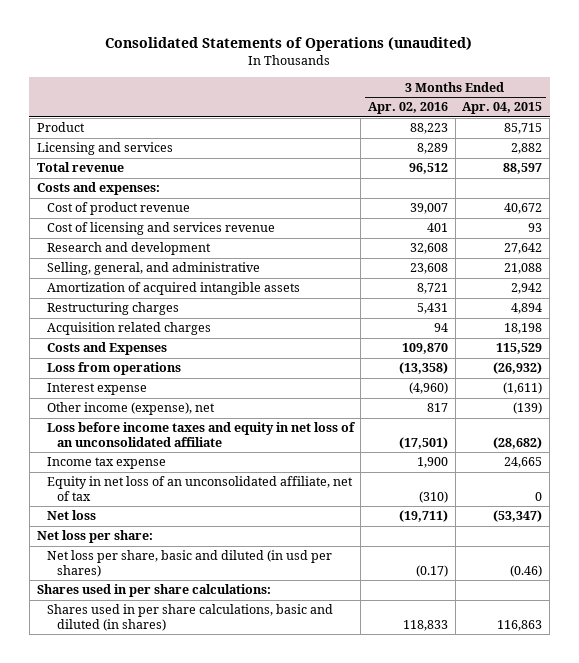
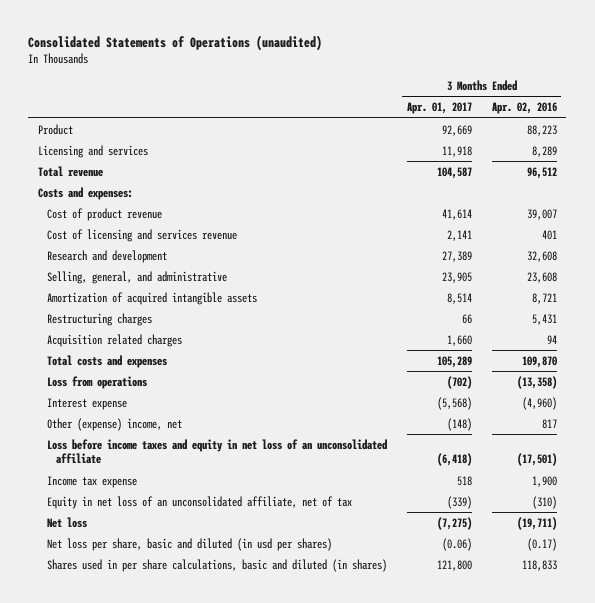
- | 3 Months Ended Apr. 02, 2016 | 3 Months Ended Apr. 04, 2015
+ | 3 Months Ended Apr. 01, 2017 | 3 Months Ended Apr. 02, 2016
- Costs and Expenses | 109,870 | 115,529
+ Total costs and expenses | 105,289 | 109,870
- Other income (expense), net | 817 | (139)
+ Other (expense) income, net | (148) | 817
- Net loss per share:
- Shares used in per share calculations:

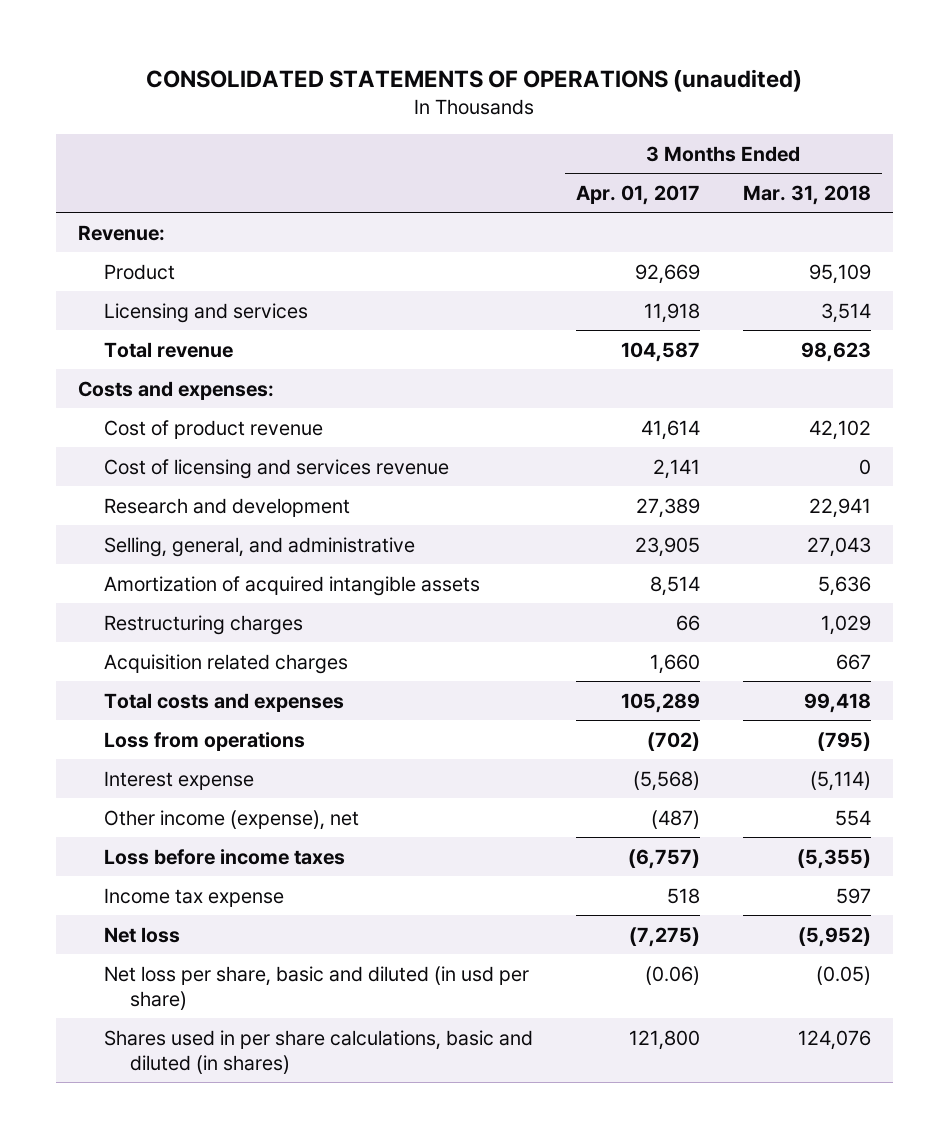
- Consolidated Statements of Operations (unaudited)
+ CONSOLIDATED STATEMENTS OF OPERATIONS (unaudited)
- | 3 Months Ended Apr. 01, 2017 | 3 Months Ended Apr. 02, 2016
+ | 3 Months Ended Apr. 01, 2017 | 3 Months Ended Mar. 31, 2018
+ Revenue:
- Other (expense) income, net | (148) | 817
- Loss before income taxes and equity in net loss of an unconsolidated affiliate | (6,418) | (17,501)
+ Other income (expense), net | (487) | 554
+ Loss before income taxes | (6,757) | (5,355)
- Equity in net loss of an unconsolidated affiliate, net of tax | (339) | (310)
- Net loss per share, basic and diluted (in usd per shares) | (0.06) | (0.17)
+ Net loss per share, basic and diluted (in usd per share) | (0.06) | (0.05)

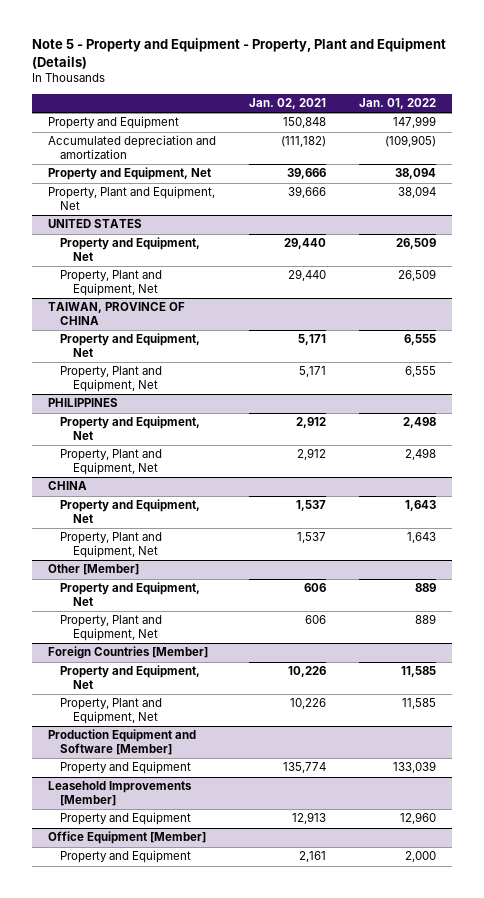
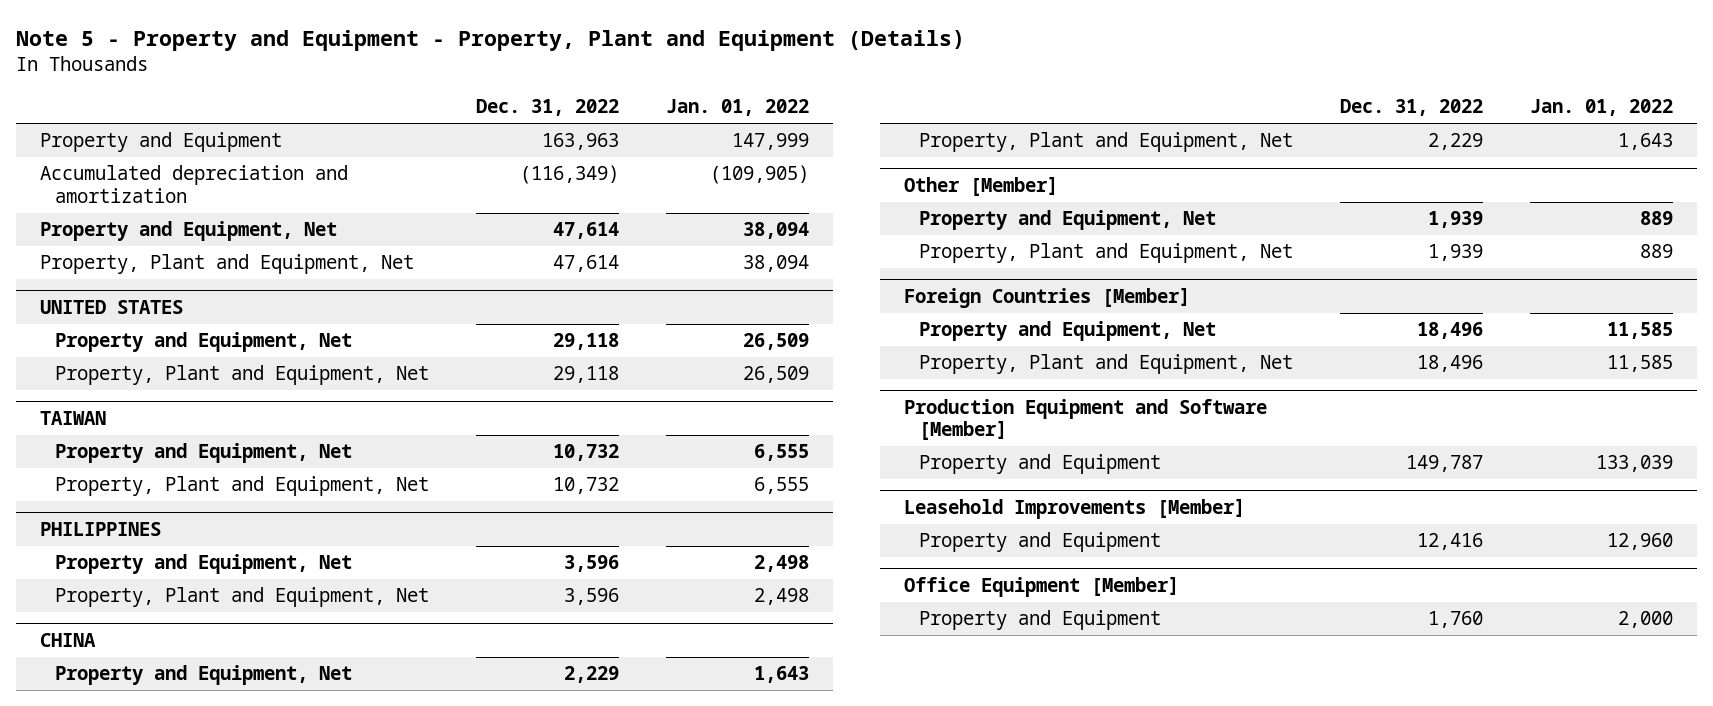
- | Jan. 02, 2021 | Jan. 01, 2022
+ | Dec. 31, 2022 | Jan. 01, 2022
- TAIWAN, PROVINCE OF CHINA
+ TAIWAN

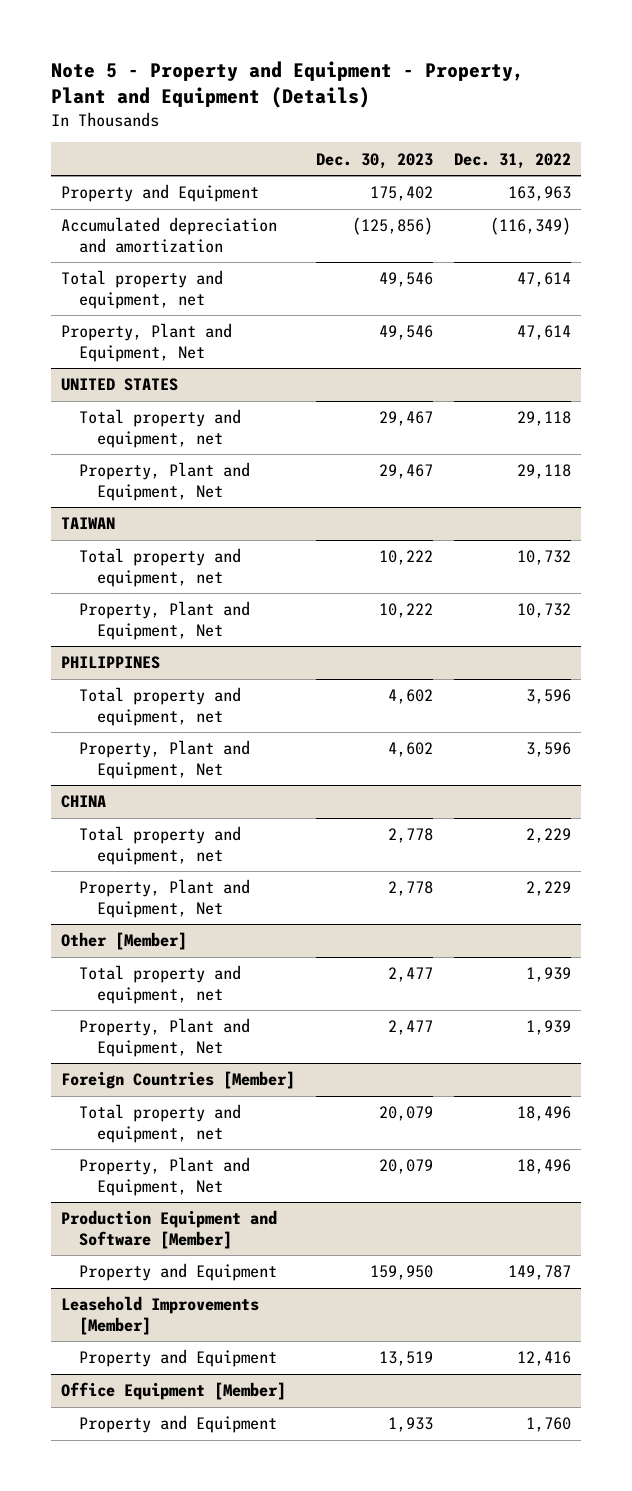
- | Dec. 31, 2022 | Jan. 01, 2022
+ | Dec. 30, 2023 | Dec. 31, 2022
- Property and Equipment, Net | 47,614 | 38,094
+ Total property and equipment, net | 49,546 | 47,614
@ UNITED STATES
- Property and Equipment, Net | 29,118 | 26,509
+ Total property and equipment, net | 29,467 | 29,118
@ TAIWAN
- Property and Equipment, Net | 10,732 | 6,555
+ Total property and equipment, net | 10,222 | 10,732
@ PHILIPPINES
- Property and Equipment, Net | 3,596 | 2,498
+ Total property and equipment, net | 4,602 | 3,596
@ CHINA
- Property and Equipment, Net | 2,229 | 1,643
+ Total property and equipment, net | 2,778 | 2,229
@ Other [Member]
- Property and Equipment, Net | 1,939 | 889
+ Total property and equipment, net | 2,477 | 1,939
@ Foreign Countries [Member]
- Property and Equipment, Net | 18,496 | 11,585
+ Total property and equipment, net | 20,079 | 18,496

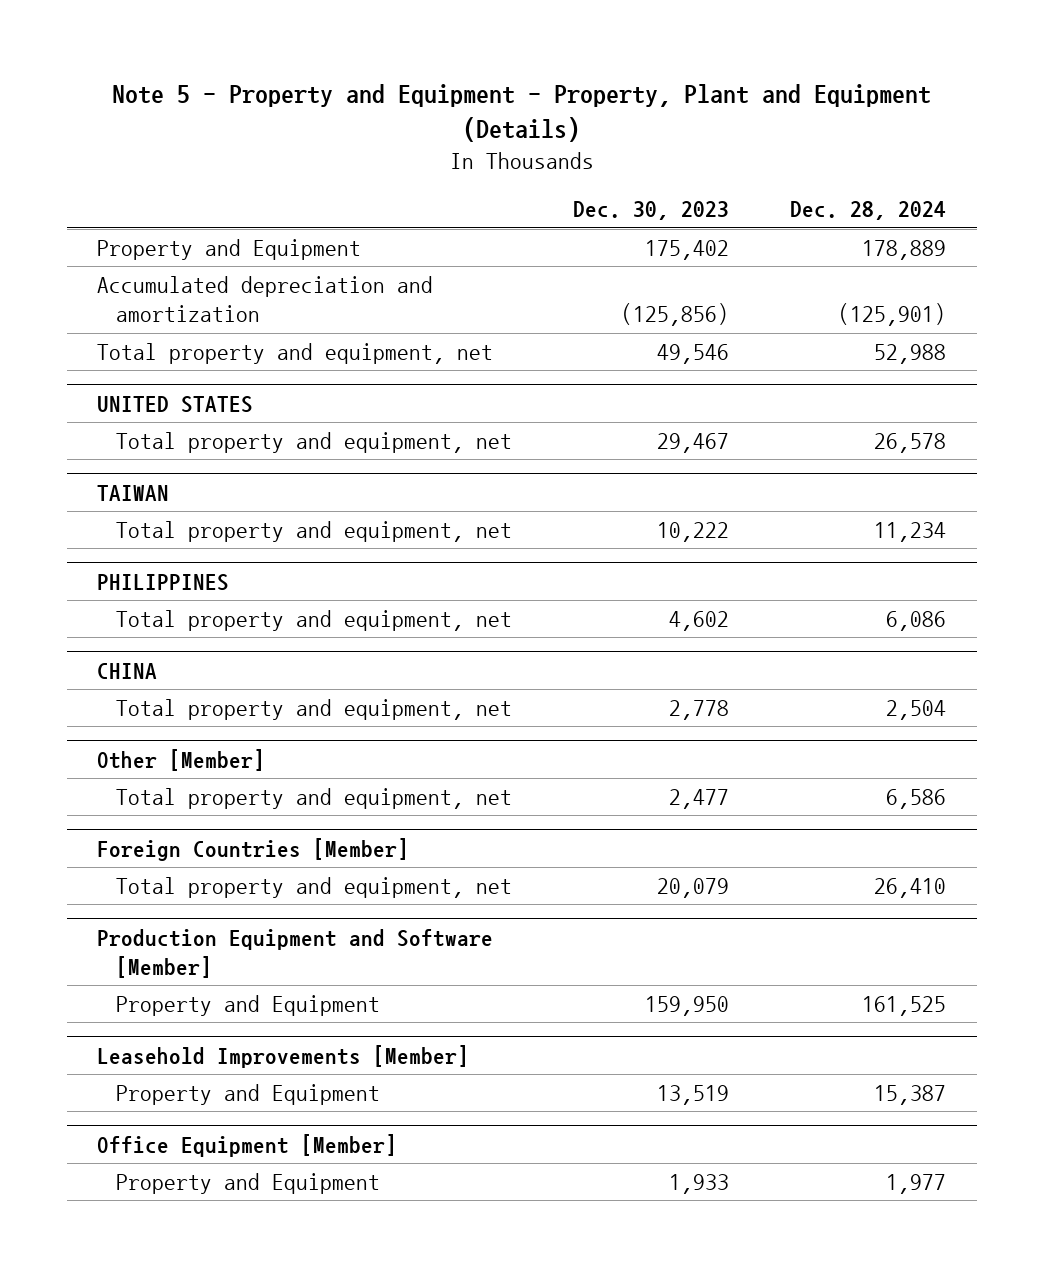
- | Dec. 30, 2023 | Dec. 31, 2022
+ | Dec. 30, 2023 | Dec. 28, 2024
- Property, Plant and Equipment, Net | 49,546 | 47,614
@ UNITED STATES
- Property, Plant and Equipment, Net | 29,467 | 29,118
@ TAIWAN
- Property, Plant and Equipment, Net | 10,222 | 10,732
@ PHILIPPINES
- Property, Plant and Equipment, Net | 4,602 | 3,596
@ CHINA
- Property, Plant and Equipment, Net | 2,778 | 2,229
@ Other [Member]
- Property, Plant and Equipment, Net | 2,477 | 1,939
@ Foreign Countries [Member]
- Property, Plant and Equipment, Net | 20,079 | 18,496

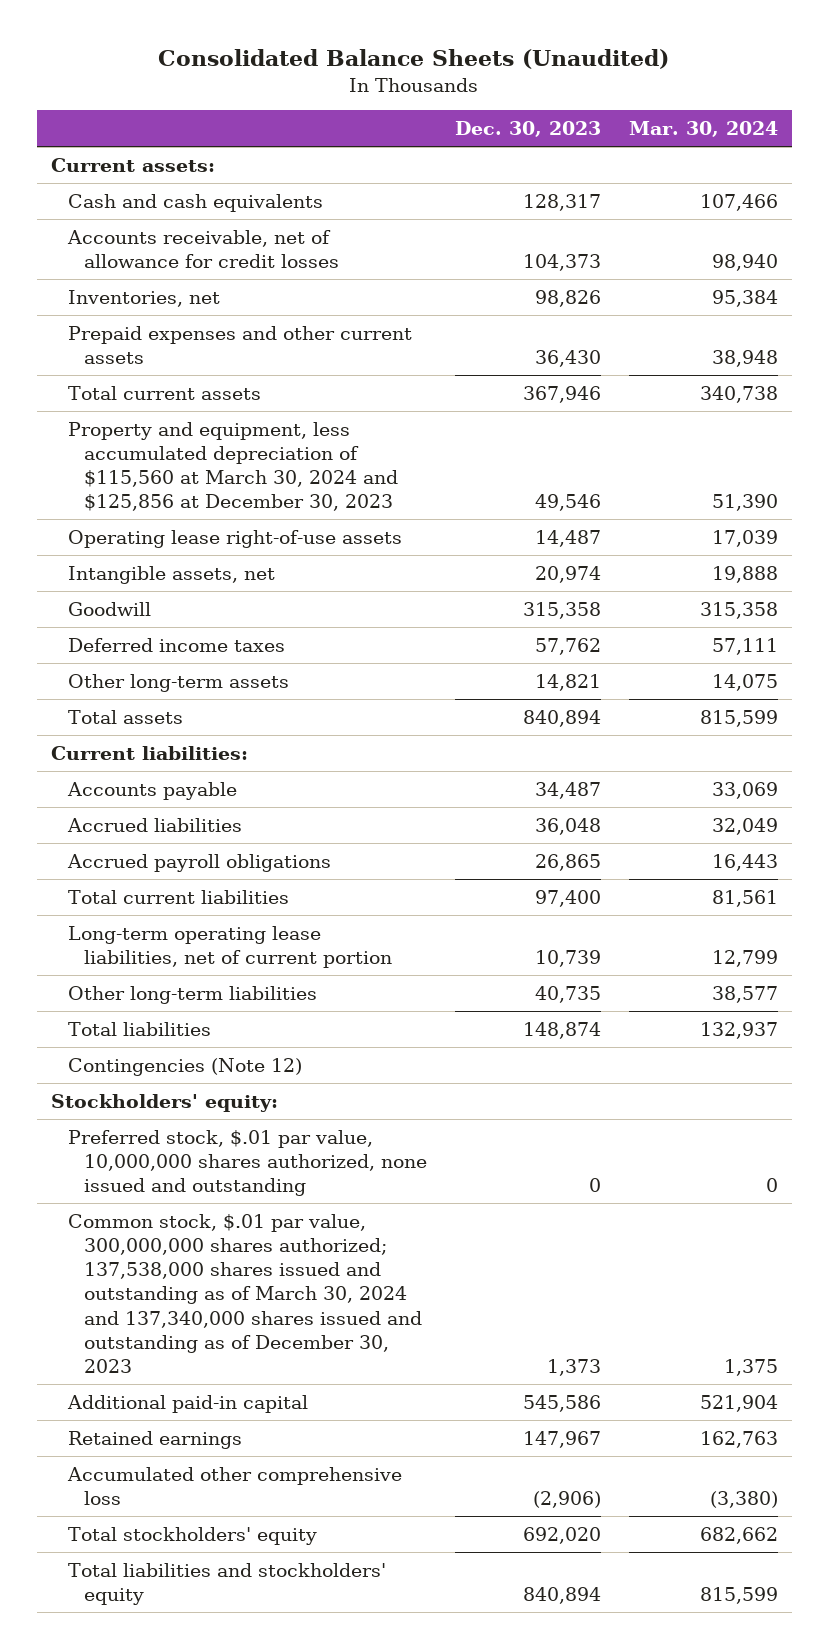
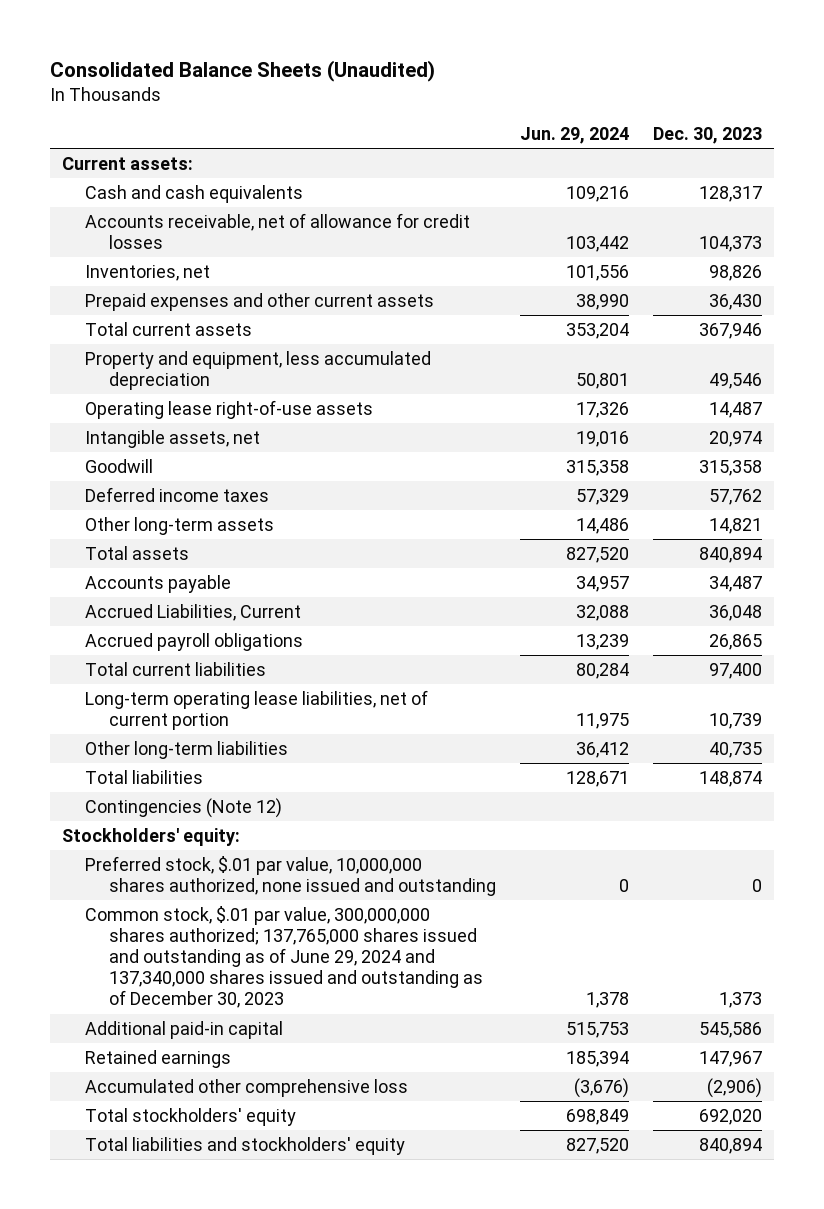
- | Dec. 30, 2023 | Mar. 30, 2024
+ | Jun. 29, 2024 | Dec. 30, 2023
- Property and equipment, less accumulated depreciation of $115,560 at March 30, 2024 and $125,856 at December 30, 2023 | 49,546 | 51,390
+ Property and equipment, less accumulated depreciation | 50,801 | 49,546
- Current liabilities:
- Accrued liabilities | 36,048 | 32,049
+ Accrued Liabilities, Current | 32,088 | 36,048
- Common stock, $.01 par value, 300,000,000 shares authorized; 137,538,000 shares issued and outstanding as of March 30, 2024 and 137,340,000 shares issued and outstanding as of December 30, 2023 | 1,373 | 1,375
+ Common stock, $.01 par value, 300,000,000 shares authorized; 137,765,000 shares issued and outstanding as of June 29, 2024 and 137,340,000 shares issued and outstanding as of December 30, 2023 | 1,378 | 1,373

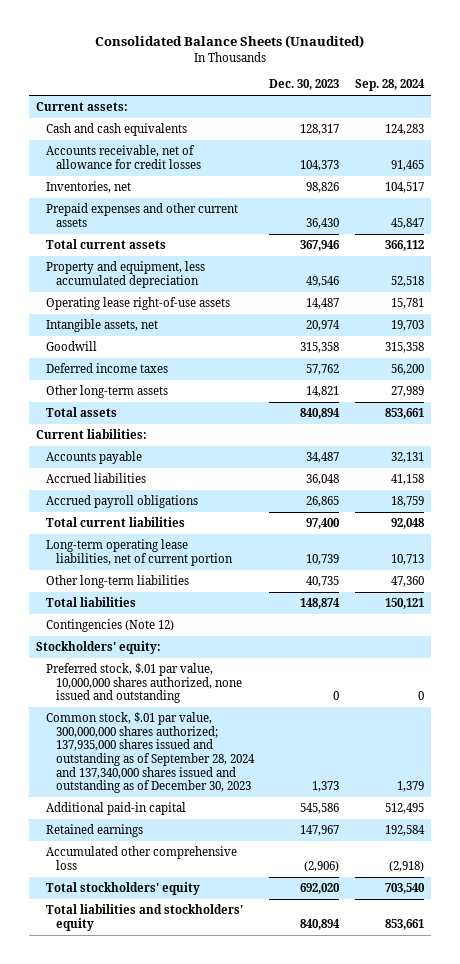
- | Jun. 29, 2024 | Dec. 30, 2023
+ | Dec. 30, 2023 | Sep. 28, 2024
+ Current liabilities:
- Accrued Liabilities, Current | 32,088 | 36,048
+ Accrued liabilities | 36,048 | 41,158
- Common stock, $.01 par value, 300,000,000 shares authorized; 137,765,000 shares issued and outstanding as of June 29, 2024 and 137,340,000 shares issued and outstanding as of December 30, 2023 | 1,378 | 1,373
+ Common stock, $.01 par value, 300,000,000 shares authorized; 137,935,000 shares issued and outstanding as of September 28, 2024 and 137,340,000 shares issued and outstanding as of December 30, 2023 | 1,373 | 1,379

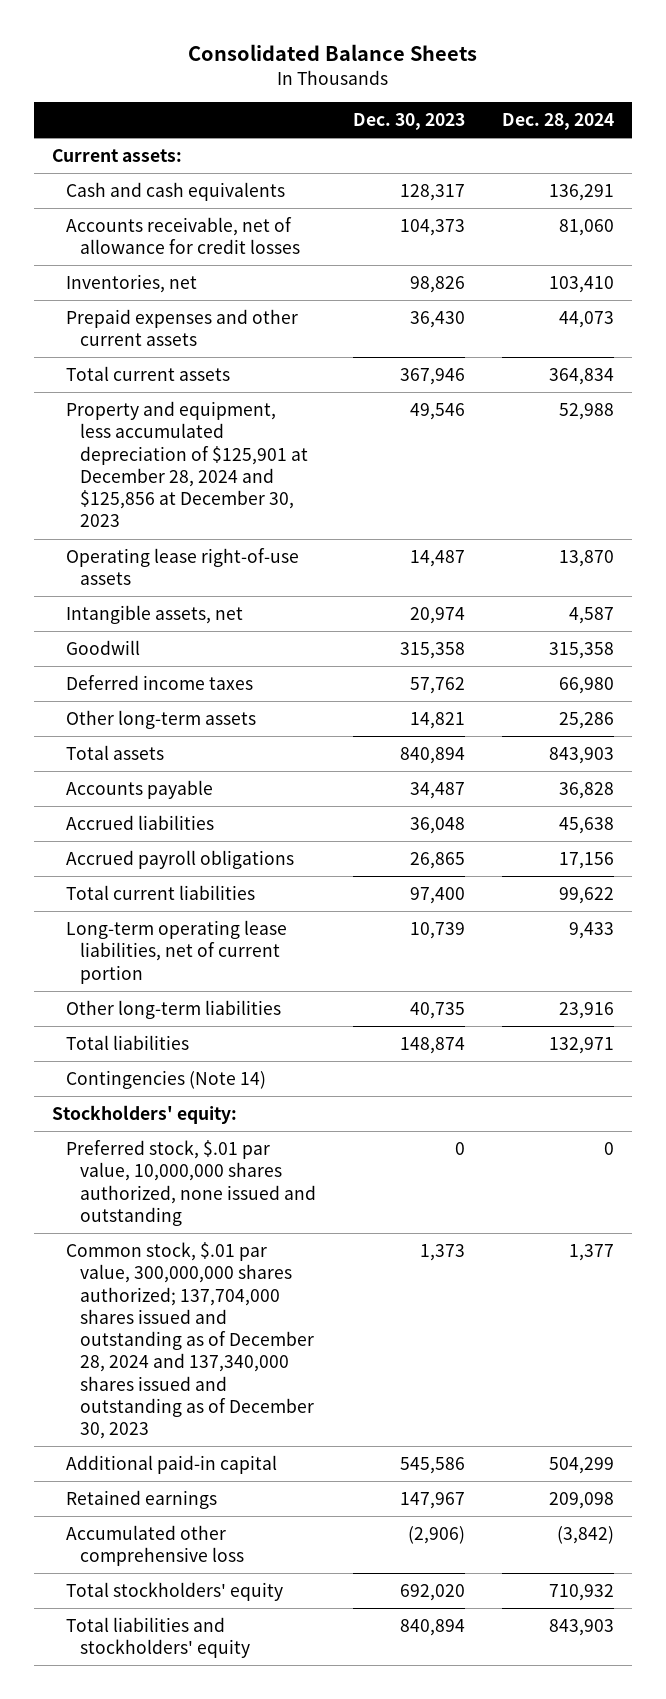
- Consolidated Balance Sheets (Unaudited)
+ Consolidated Balance Sheets
- | Dec. 30, 2023 | Sep. 28, 2024
+ | Dec. 30, 2023 | Dec. 28, 2024
- Property and equipment, less accumulated depreciation | 49,546 | 52,518
+ Property and equipment, less accumulated depreciation of $125,901 at December 28, 2024 and $125,856 at December 30, 2023 | 49,546 | 52,988
- Current liabilities:
- Contingencies (Note 12)
+ Contingencies (Note 14)
- Common stock, $.01 par value, 300,000,000 shares authorized; 137,935,000 shares issued and outstanding as of September 28, 2024 and 137,340,000 shares issued and outstanding as of December 30, 2023 | 1,373 | 1,379
+ Common stock, $.01 par value, 300,000,000 shares authorized; 137,704,000 shares issued and outstanding as of December 28, 2024 and 137,340,000 shares issued and outstanding as of December 30, 2023 | 1,373 | 1,377

